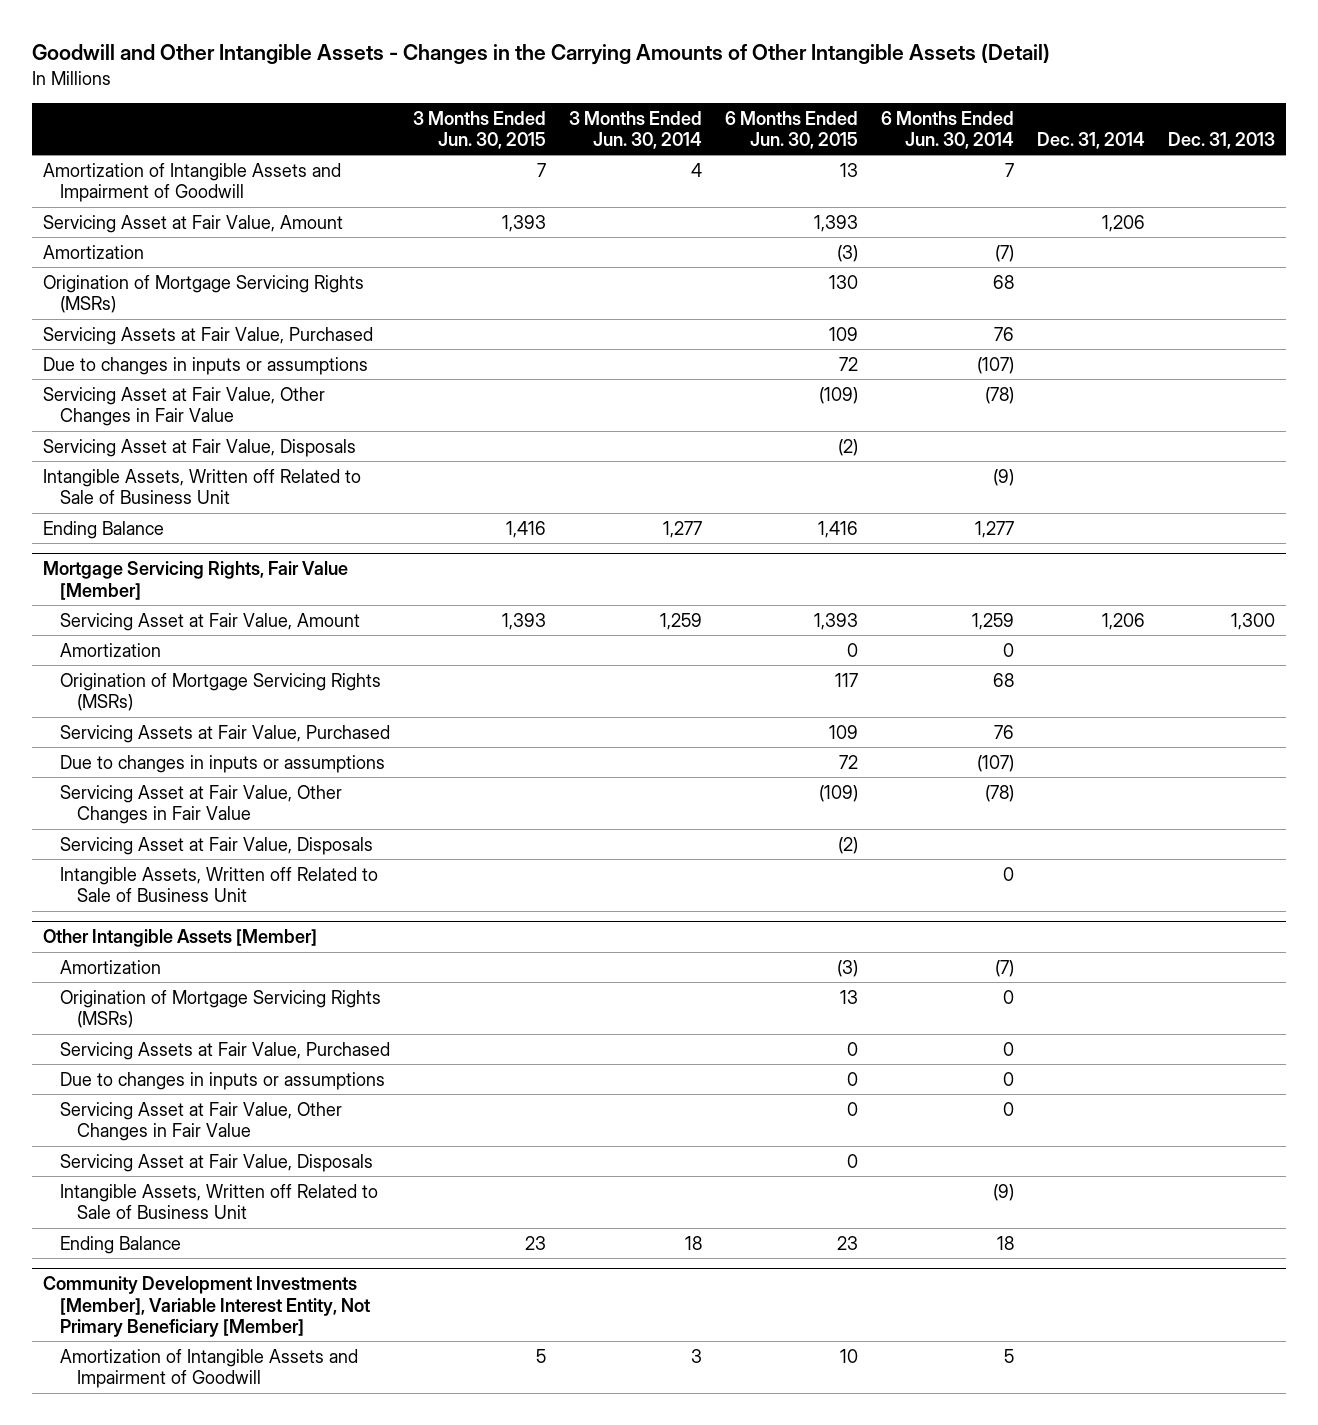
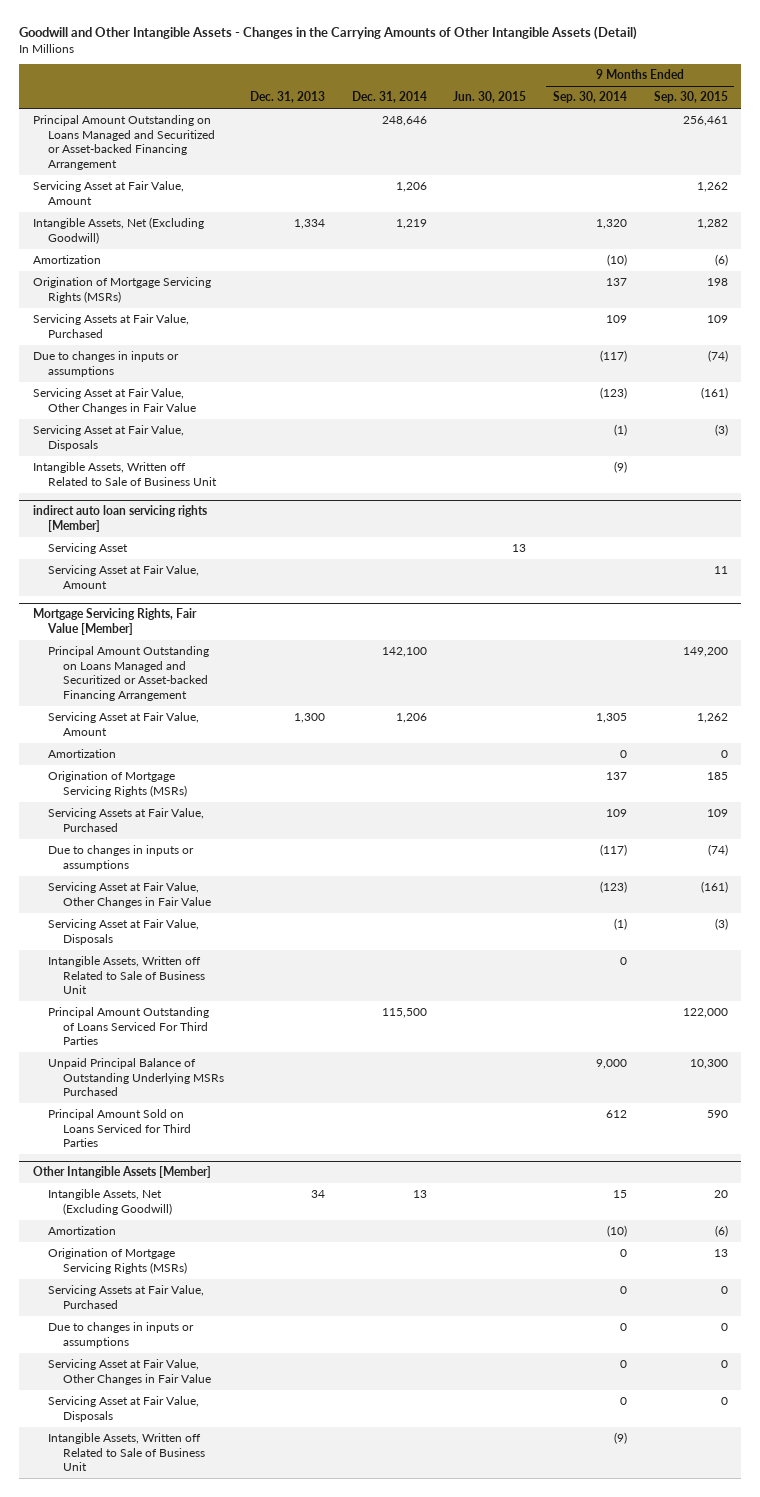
- | 3 Months Ended Jun. 30, 2015 | 3 Months Ended Jun. 30, 2014 | 6 Months Ended Jun. 30, 2015 | 6 Months Ended Jun. 30, 2014 | Dec. 31, 2014 | Dec. 31, 2013
+ | Dec. 31, 2013 | Dec. 31, 2014 | Jun. 30, 2015 | 9 Months Ended Sep. 30, 2014 | 9 Months Ended Sep. 30, 2015
- Amortization of Intangible Assets and Impairment of Goodwill | 7 | 4 | 13 | 7 | |
+ Principal Amount Outstanding on Loans Managed and Securitized or Asset-backed Financing Arrangement | | 248,646 | | | 256,461
+ Intangible Assets, Net (Excluding Goodwill) | 1,334 | 1,219 | | 1,320 | 1,282
- Ending Balance | 1,416 | 1,277 | 1,416 | 1,277 | |
+ indirect auto loan servicing rights [Member]
+ Servicing Asset | | | 13 | |
+ Servicing Asset at Fair Value, Amount | | | | | 11
@ Mortgage Servicing Rights, Fair Value [Member]
+ Principal Amount Outstanding on Loans Managed and Securitized or Asset-backed Financing Arrangement | | 142,100 | | | 149,200
+ Principal Amount Outstanding of Loans Serviced For Third Parties | | 115,500 | | | 122,000
+ Unpaid Principal Balance of Outstanding Underlying MSRs Purchased | | | | 9,000 | 10,300
+ Principal Amount Sold on Loans Serviced for Third Parties | | | | 612 | 590
@ Other Intangible Assets [Member]
+ Intangible Assets, Net (Excluding Goodwill) | 34 | 13 | | 15 | 20
- Ending Balance | 23 | 18 | 23 | 18 | |
- Community Development Investments [Member], Variable Interest Entity, Not Primary Beneficiary [Member]
- Amortization of Intangible Assets and Impairment of Goodwill | 5 | 3 | 10 | 5 | |

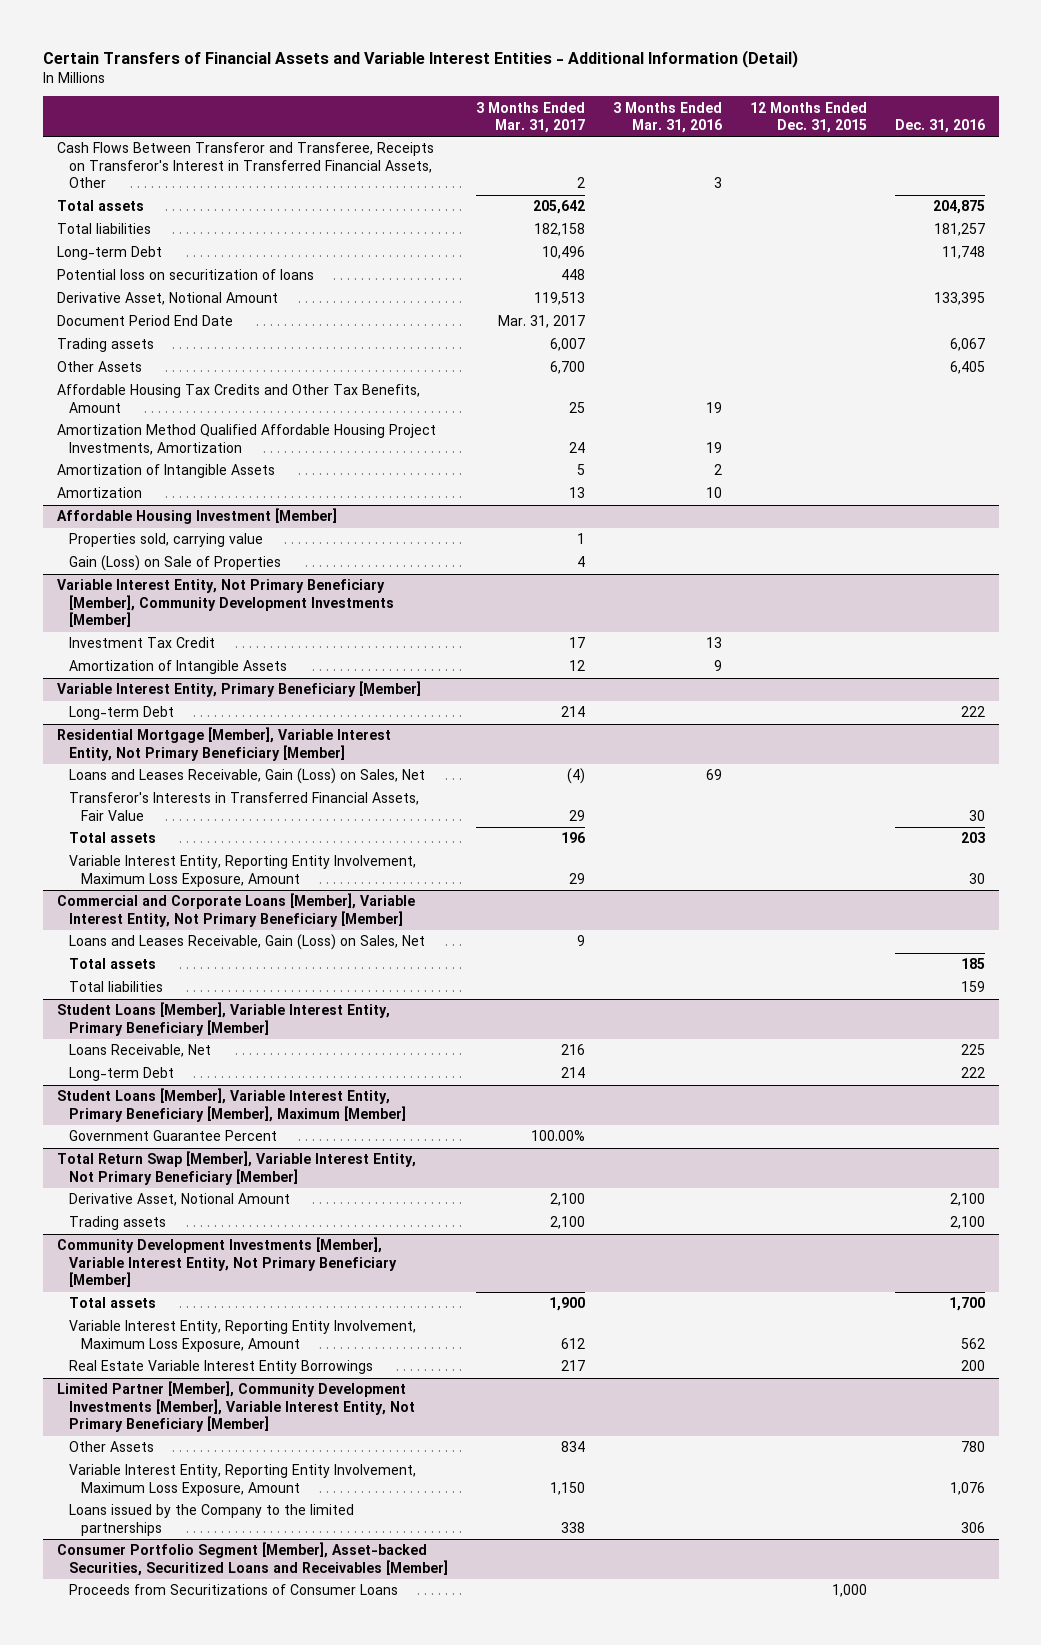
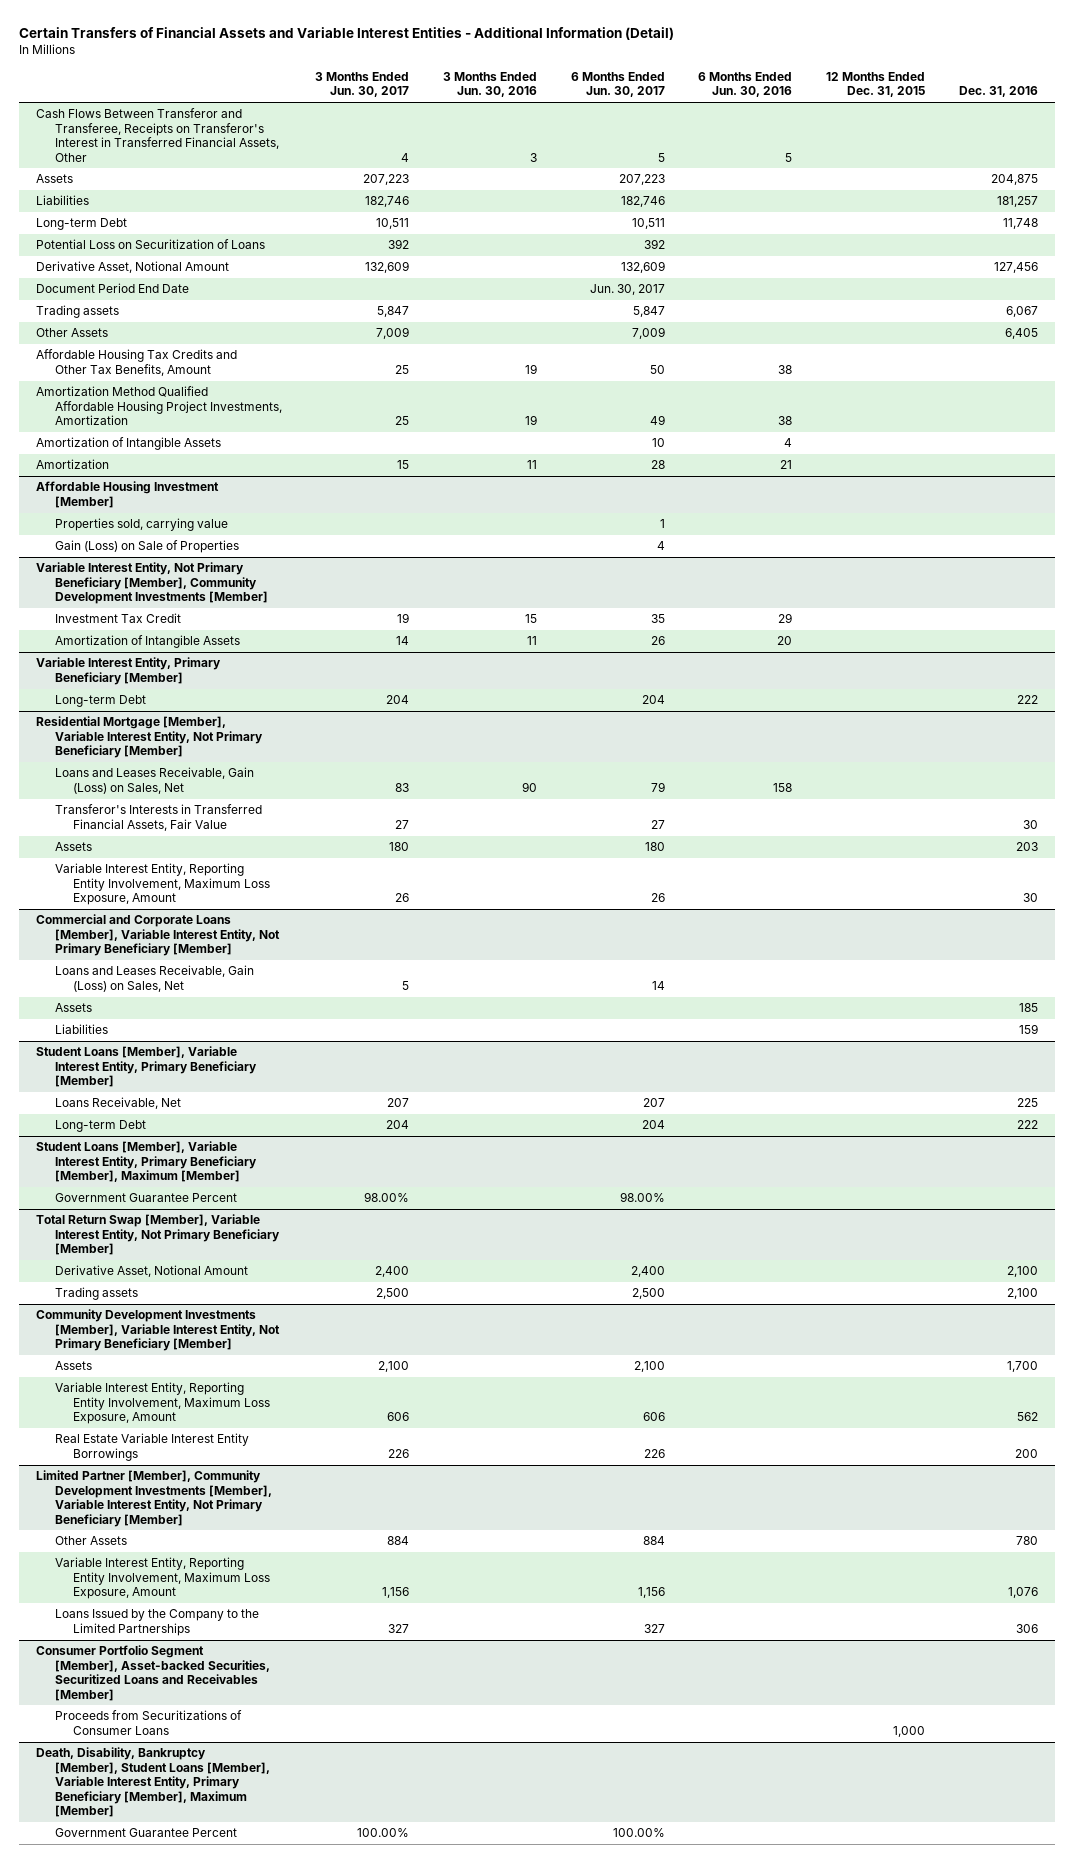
- | 3 Months Ended Mar. 31, 2017 | 3 Months Ended Mar. 31, 2016 | 12 Months Ended Dec. 31, 2015 | Dec. 31, 2016
+ | 3 Months Ended Jun. 30, 2017 | 3 Months Ended Jun. 30, 2016 | 6 Months Ended Jun. 30, 2017 | 6 Months Ended Jun. 30, 2016 | 12 Months Ended Dec. 31, 2015 | Dec. 31, 2016
- Total assets | 205,642 | | | 204,875
- Total liabilities | 182,158 | | | 181,257
+ Assets | 207,223 | | 207,223 | | | 204,875
+ Liabilities | 182,746 | | 182,746 | | | 181,257
- Potential loss on securitization of loans | 448 | | |
- Derivative Asset, Notional Amount | 119,513 | | | 133,395
+ Potential Loss on Securitization of Loans | 392 | | 392 | | |
+ Derivative Asset, Notional Amount | 132,609 | | 132,609 | | | 127,456
@ Residential Mortgage [Member], Variable Interest Entity, Not Primary Beneficiary [Member]
- Total assets | 196 | | | 203
+ Assets | 180 | | 180 | | | 203
@ Commercial and Corporate Loans [Member], Variable Interest Entity, Not Primary Beneficiary [Member]
- Total assets | | | | 185
- Total liabilities | | | | 159
+ Assets | | | | | | 185
+ Liabilities | | | | | | 159
@ Community Development Investments [Member], Variable Interest Entity, Not Primary Beneficiary [Member]
- Total assets | 1,900 | | | 1,700
+ Assets | 2,100 | | 2,100 | | | 1,700
@ Limited Partner [Member], Community Development Investments [Member], Variable Interest Entity, Not Primary Beneficiary [Member]
- Loans issued by the Company to the limited partnerships | 338 | | | 306
+ Loans Issued by the Company to the Limited Partnerships | 327 | | 327 | | | 306
+ Death, Disability, Bankruptcy [Member], Student Loans [Member], Variable Interest Entity, Primary Beneficiary [Member], Maximum [Member]
+ Government Guarantee Percent | 100.00% | | 100.00% | | |

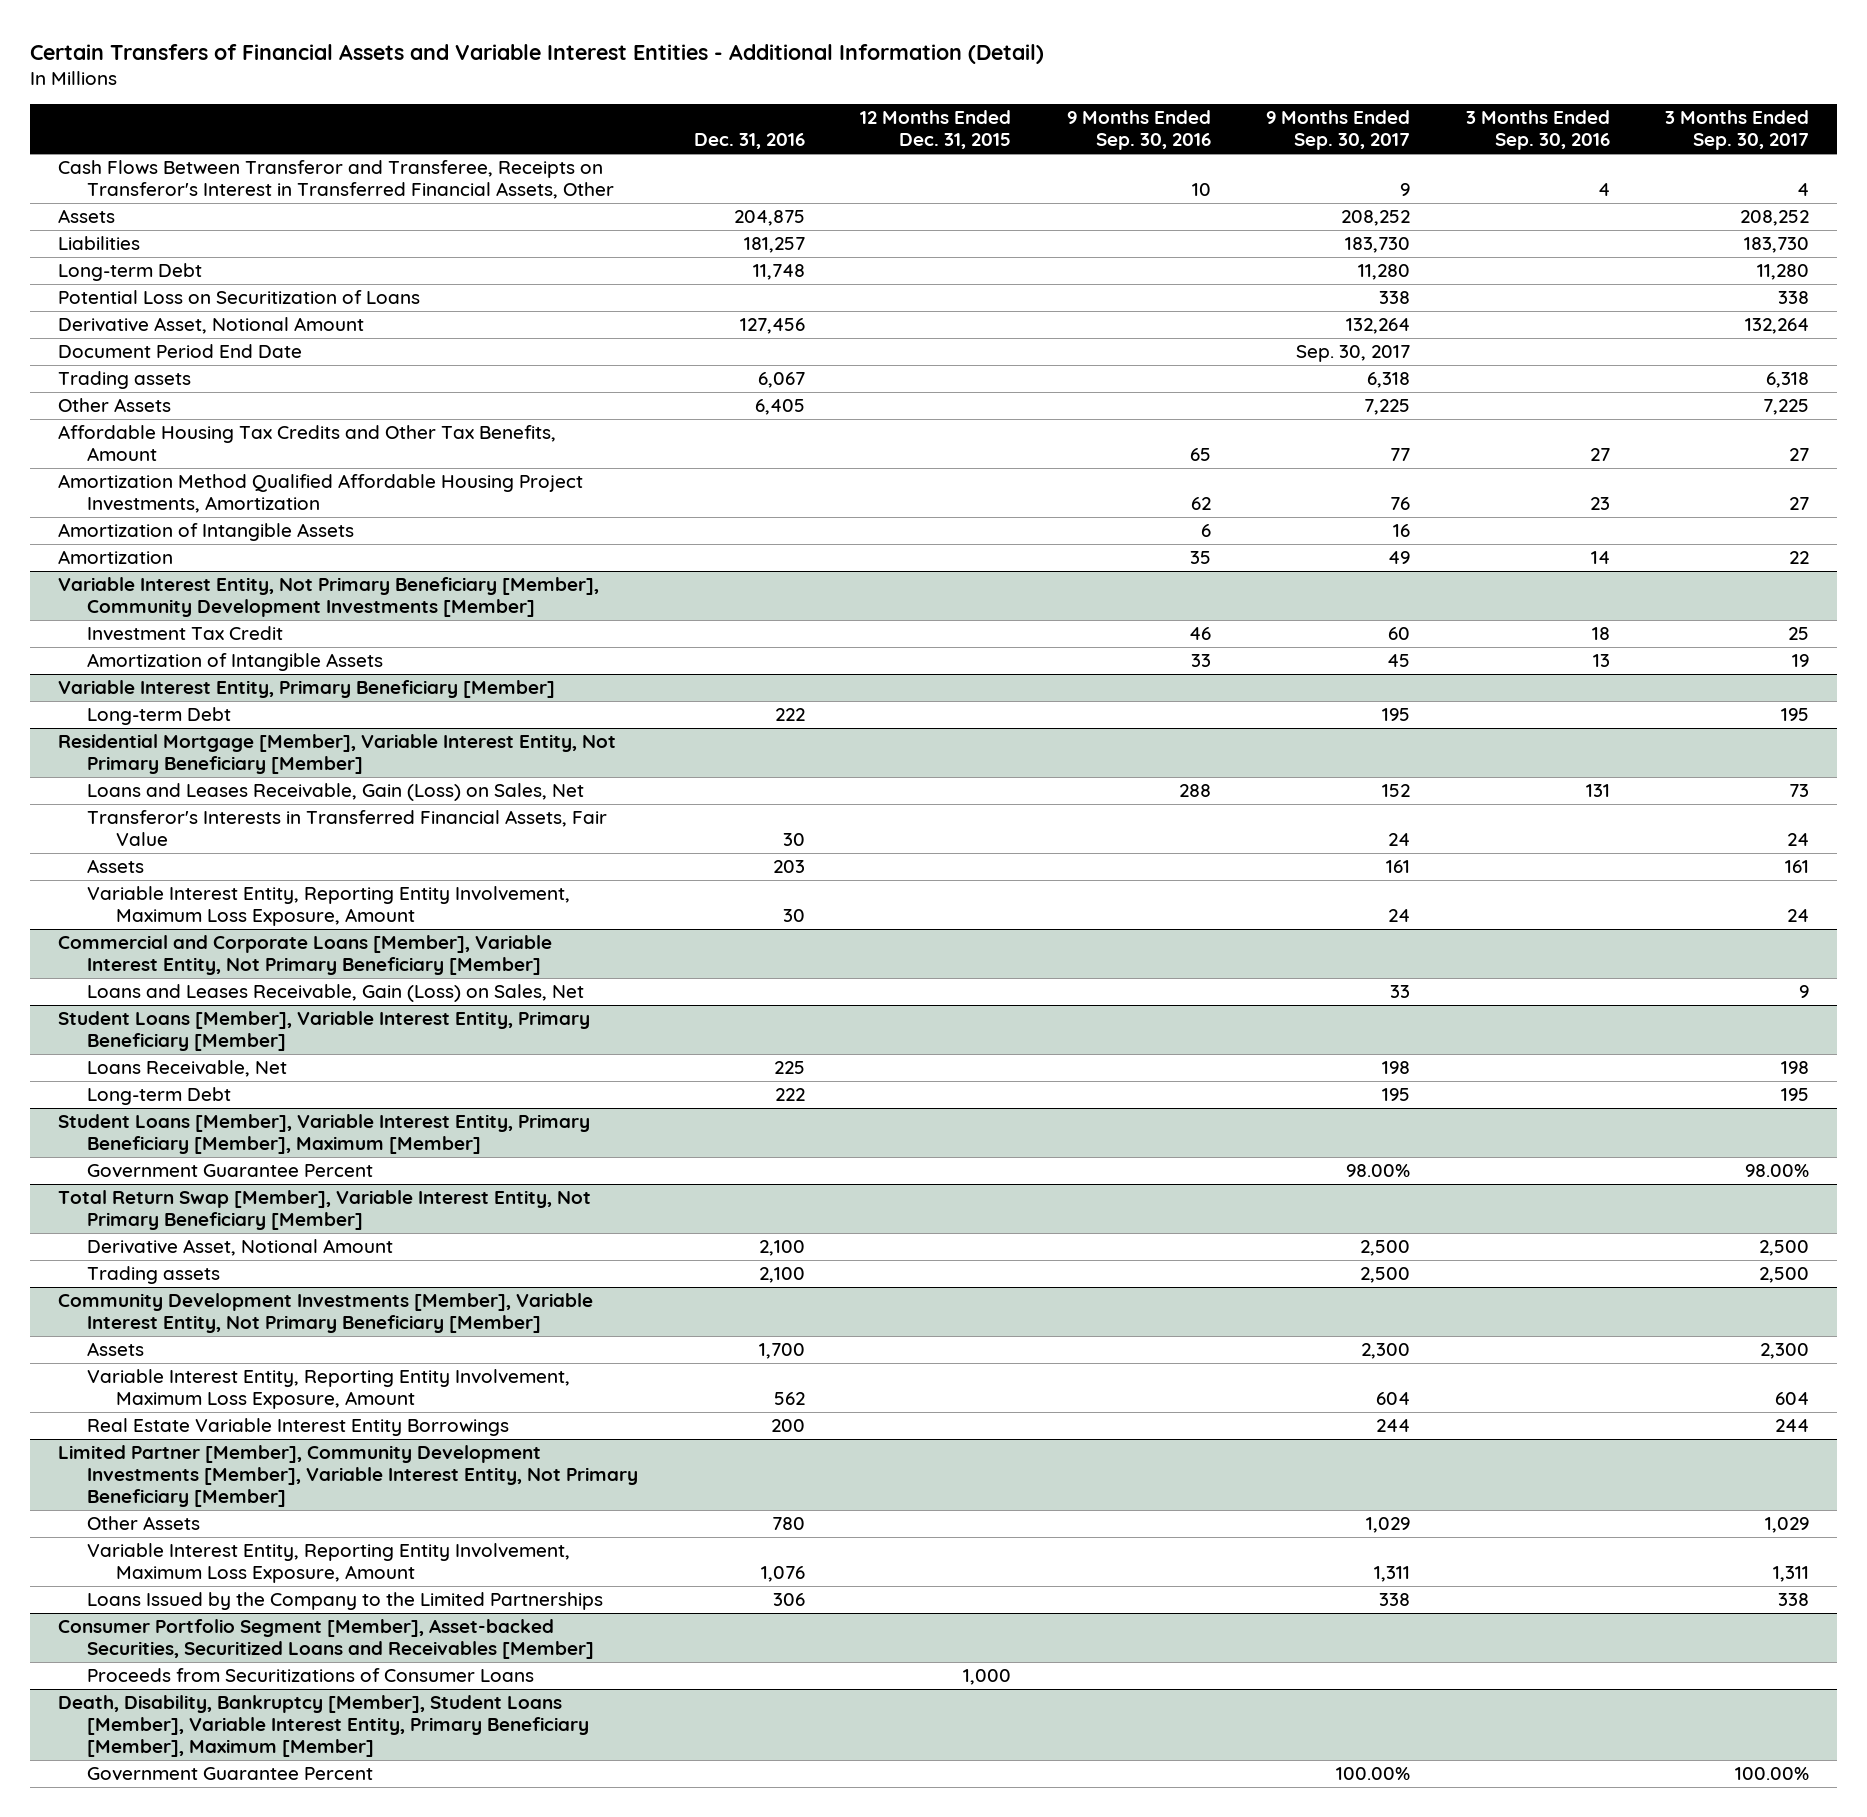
- | 3 Months Ended Jun. 30, 2017 | 3 Months Ended Jun. 30, 2016 | 6 Months Ended Jun. 30, 2017 | 6 Months Ended Jun. 30, 2016 | 12 Months Ended Dec. 31, 2015 | Dec. 31, 2016
+ | Dec. 31, 2016 | 12 Months Ended Dec. 31, 2015 | 9 Months Ended Sep. 30, 2016 | 9 Months Ended Sep. 30, 2017 | 3 Months Ended Sep. 30, 2016 | 3 Months Ended Sep. 30, 2017
- Affordable Housing Investment [Member]
- Properties sold, carrying value | | | 1 | | |
- Gain (Loss) on Sale of Properties | | | 4 | | |
@ Commercial and Corporate Loans [Member], Variable Interest Entity, Not Primary Beneficiary [Member]
- Assets | | | | | | 185
- Liabilities | | | | | | 159

